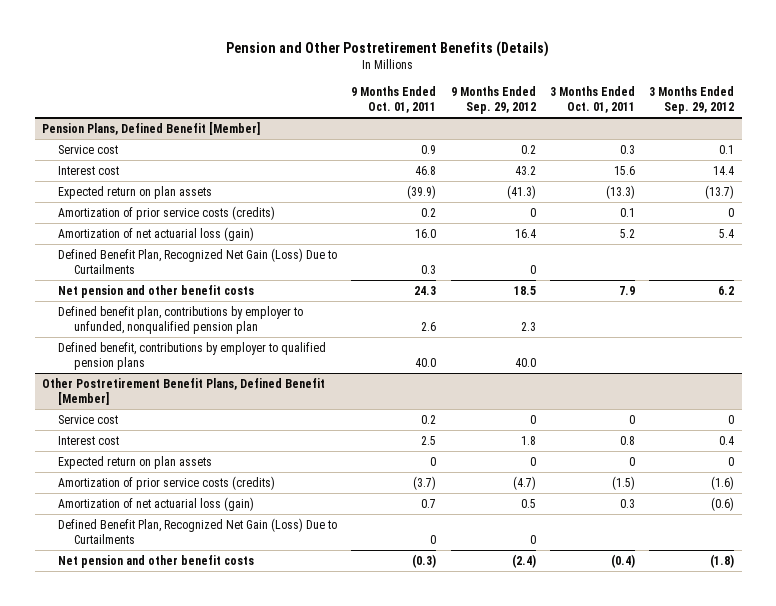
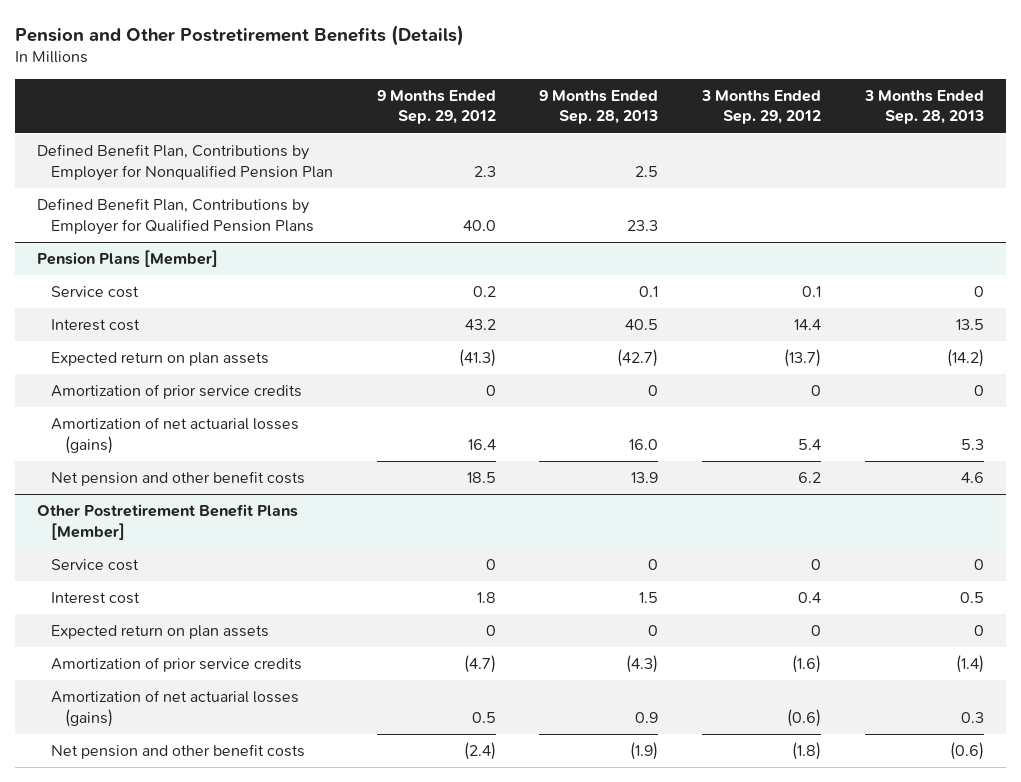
- | 9 Months Ended Oct. 01, 2011 | 9 Months Ended Sep. 29, 2012 | 3 Months Ended Oct. 01, 2011 | 3 Months Ended Sep. 29, 2012
+ | 9 Months Ended Sep. 29, 2012 | 9 Months Ended Sep. 28, 2013 | 3 Months Ended Sep. 29, 2012 | 3 Months Ended Sep. 28, 2013
- Pension Plans, Defined Benefit [Member]
+ Defined Benefit Plan, Contributions by Employer for Nonqualified Pension Plan | 2.3 | 2.5 | |
+ Defined Benefit Plan, Contributions by Employer for Qualified Pension Plans | 40.0 | 23.3 | |
+ Pension Plans [Member]
- Amortization of prior service costs (credits) | 0.2 | 0 | 0.1 | 0
- Amortization of net actuarial loss (gain) | 16.0 | 16.4 | 5.2 | 5.4
- Defined Benefit Plan, Recognized Net Gain (Loss) Due to Curtailments | 0.3 | 0 | |
+ Amortization of prior service credits | 0 | 0 | 0 | 0
+ Amortization of net actuarial losses (gains) | 16.4 | 16.0 | 5.4 | 5.3
- Defined benefit plan, contributions by employer to unfunded, nonqualified pension plan | 2.6 | 2.3 | |
- Defined benefit, contributions by employer to qualified pension plans | 40.0 | 40.0 | |
- Other Postretirement Benefit Plans, Defined Benefit [Member]
+ Other Postretirement Benefit Plans [Member]
- Amortization of prior service costs (credits) | (3.7) | (4.7) | (1.5) | (1.6)
- Amortization of net actuarial loss (gain) | 0.7 | 0.5 | 0.3 | (0.6)
- Defined Benefit Plan, Recognized Net Gain (Loss) Due to Curtailments | 0 | 0 | |
+ Amortization of prior service credits | (4.7) | (4.3) | (1.6) | (1.4)
+ Amortization of net actuarial losses (gains) | 0.5 | 0.9 | (0.6) | 0.3

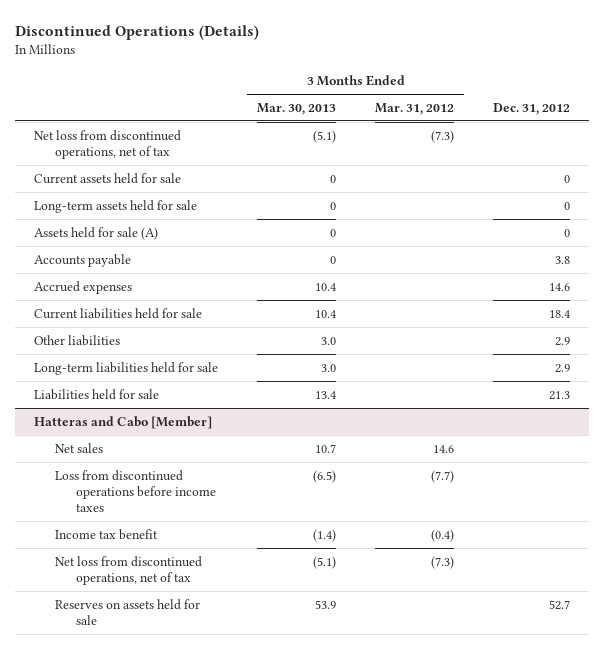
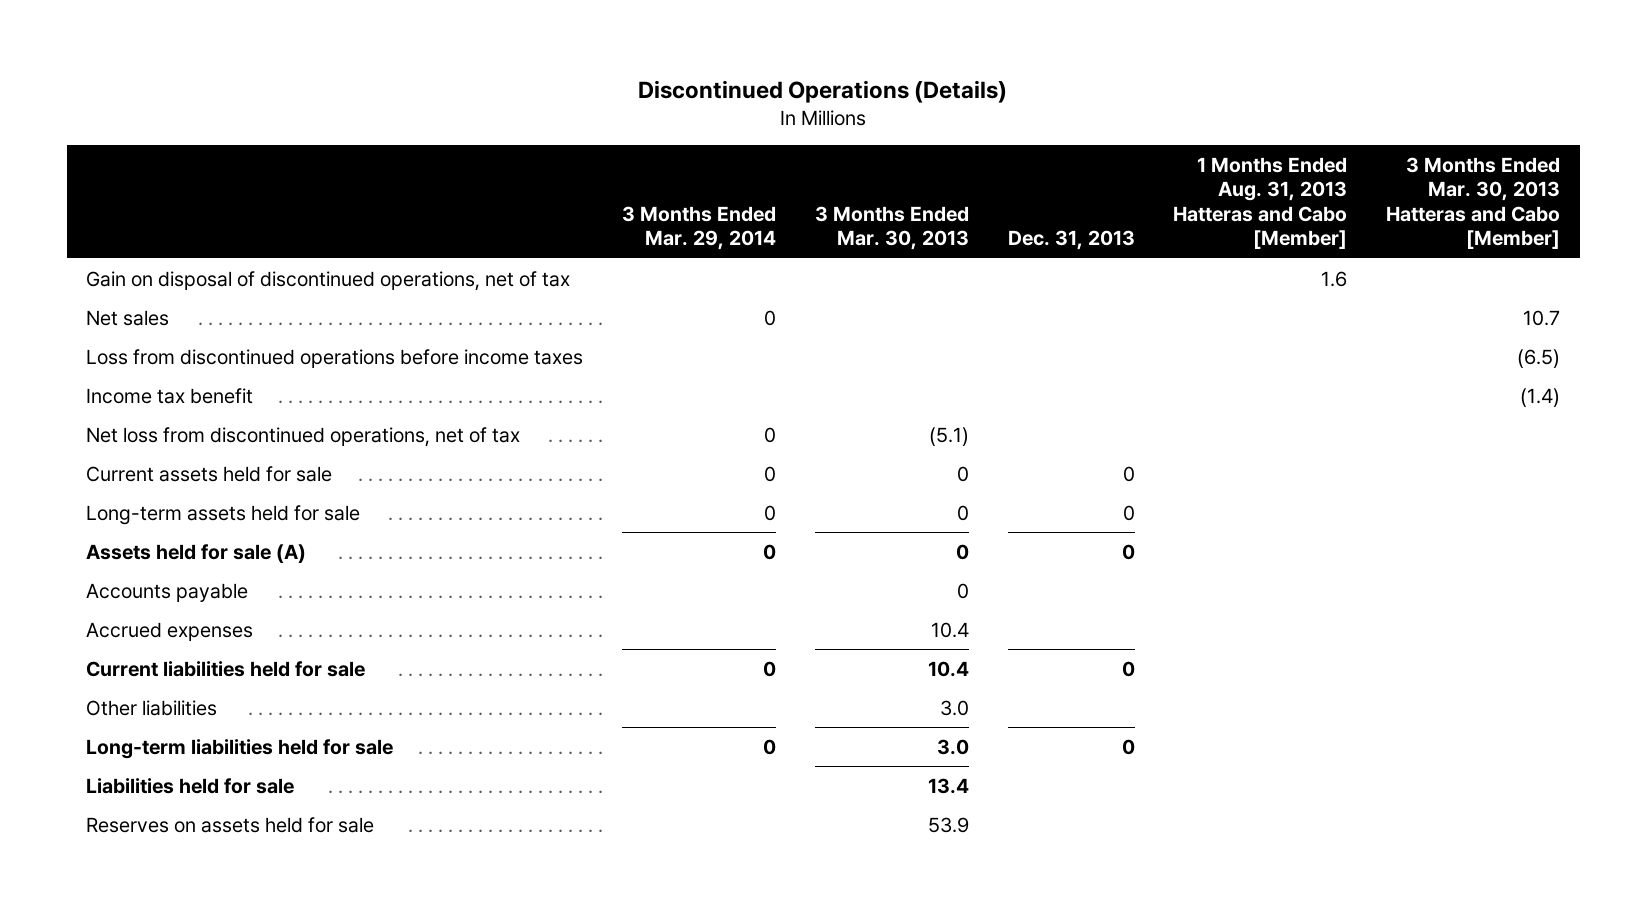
- | 3 Months Ended Mar. 30, 2013 | 3 Months Ended Mar. 31, 2012 | Dec. 31, 2012
+ | 3 Months Ended Mar. 29, 2014 | 3 Months Ended Mar. 30, 2013 | Dec. 31, 2013 | 1 Months Ended Aug. 31, 2013 Hatteras and Cabo [Member] | 3 Months Ended Mar. 30, 2013 Hatteras and Cabo [Member]
+ Gain on disposal of discontinued operations, net of tax | | | | 1.6 |
+ Net sales | 0 | | | | 10.7
+ Loss from discontinued operations before income taxes | | | | | (6.5)
+ Income tax benefit | | | | | (1.4)
- Hatteras and Cabo [Member]
- Net sales | 10.7 | 14.6 |
- Loss from discontinued operations before income taxes | (6.5) | (7.7) |
- Income tax benefit | (1.4) | (0.4) |
- Net loss from discontinued operations, net of tax | (5.1) | (7.3) |

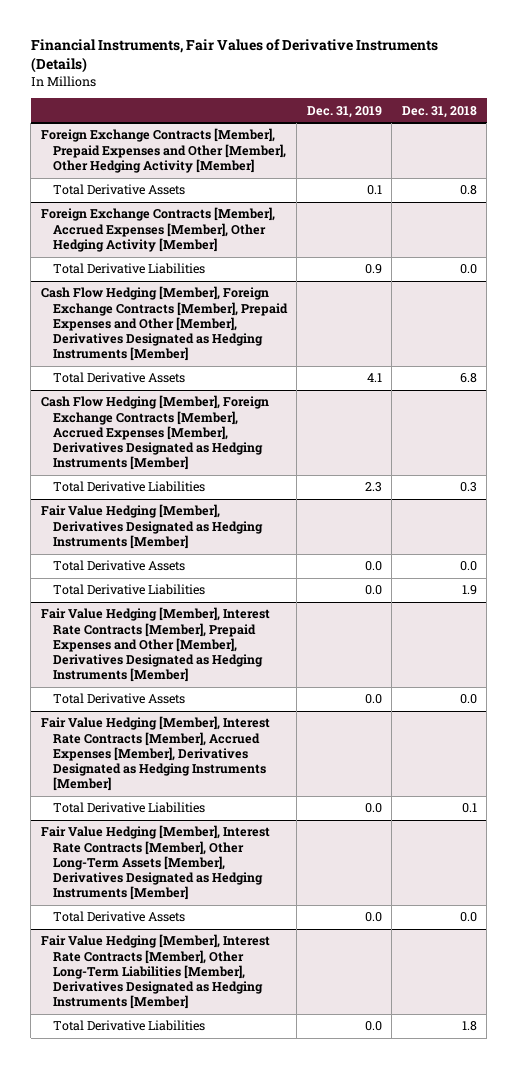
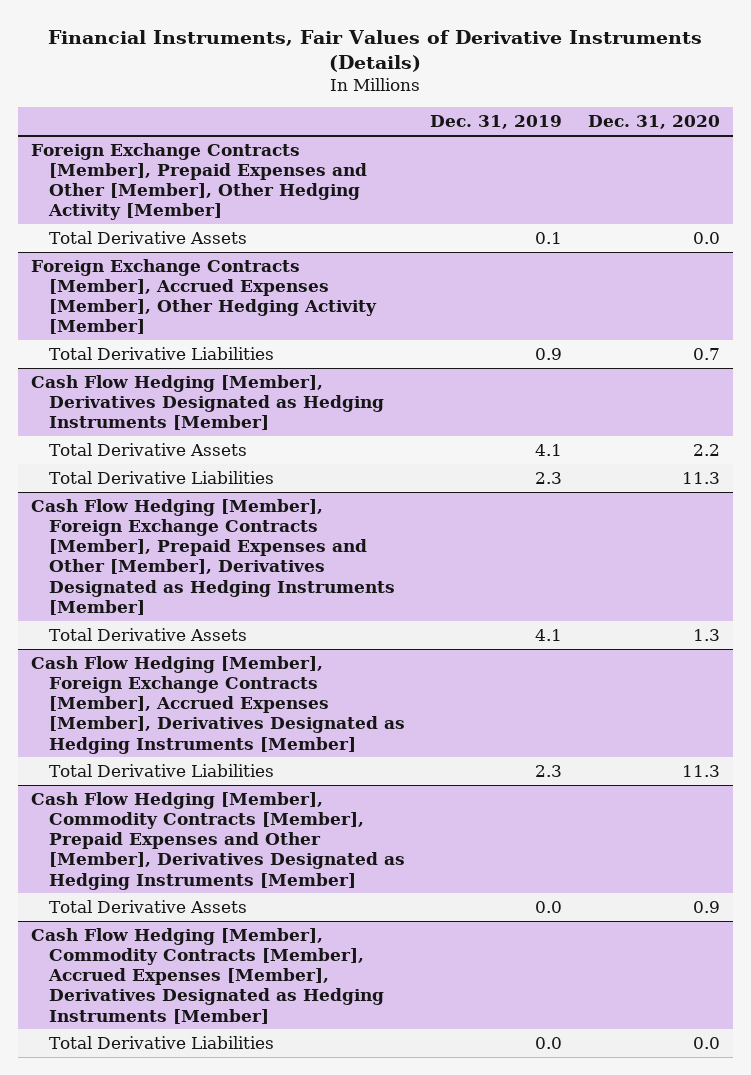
- | Dec. 31, 2019 | Dec. 31, 2018
+ | Dec. 31, 2019 | Dec. 31, 2020
+ Cash Flow Hedging [Member], Derivatives Designated as Hedging Instruments [Member]
+ Total Derivative Assets | 4.1 | 2.2
+ Total Derivative Liabilities | 2.3 | 11.3
- Fair Value Hedging [Member], Derivatives Designated as Hedging Instruments [Member]
- Total Derivative Assets | 0.0 | 0.0
- Total Derivative Liabilities | 0.0 | 1.9
- Fair Value Hedging [Member], Interest Rate Contracts [Member], Prepaid Expenses and Other [Member], Derivatives Designated as Hedging Instruments [Member]
- Total Derivative Assets | 0.0 | 0.0
- Fair Value Hedging [Member], Interest Rate Contracts [Member], Accrued Expenses [Member], Derivatives Designated as Hedging Instruments [Member]
- Total Derivative Liabilities | 0.0 | 0.1
- Fair Value Hedging [Member], Interest Rate Contracts [Member], Other Long-Term Assets [Member], Derivatives Designated as Hedging Instruments [Member]
+ Cash Flow Hedging [Member], Commodity Contracts [Member], Prepaid Expenses and Other [Member], Derivatives Designated as Hedging Instruments [Member]
- Fair Value Hedging [Member], Interest Rate Contracts [Member], Other Long-Term Liabilities [Member], Derivatives Designated as Hedging Instruments [Member]
+ Cash Flow Hedging [Member], Commodity Contracts [Member], Accrued Expenses [Member], Derivatives Designated as Hedging Instruments [Member]

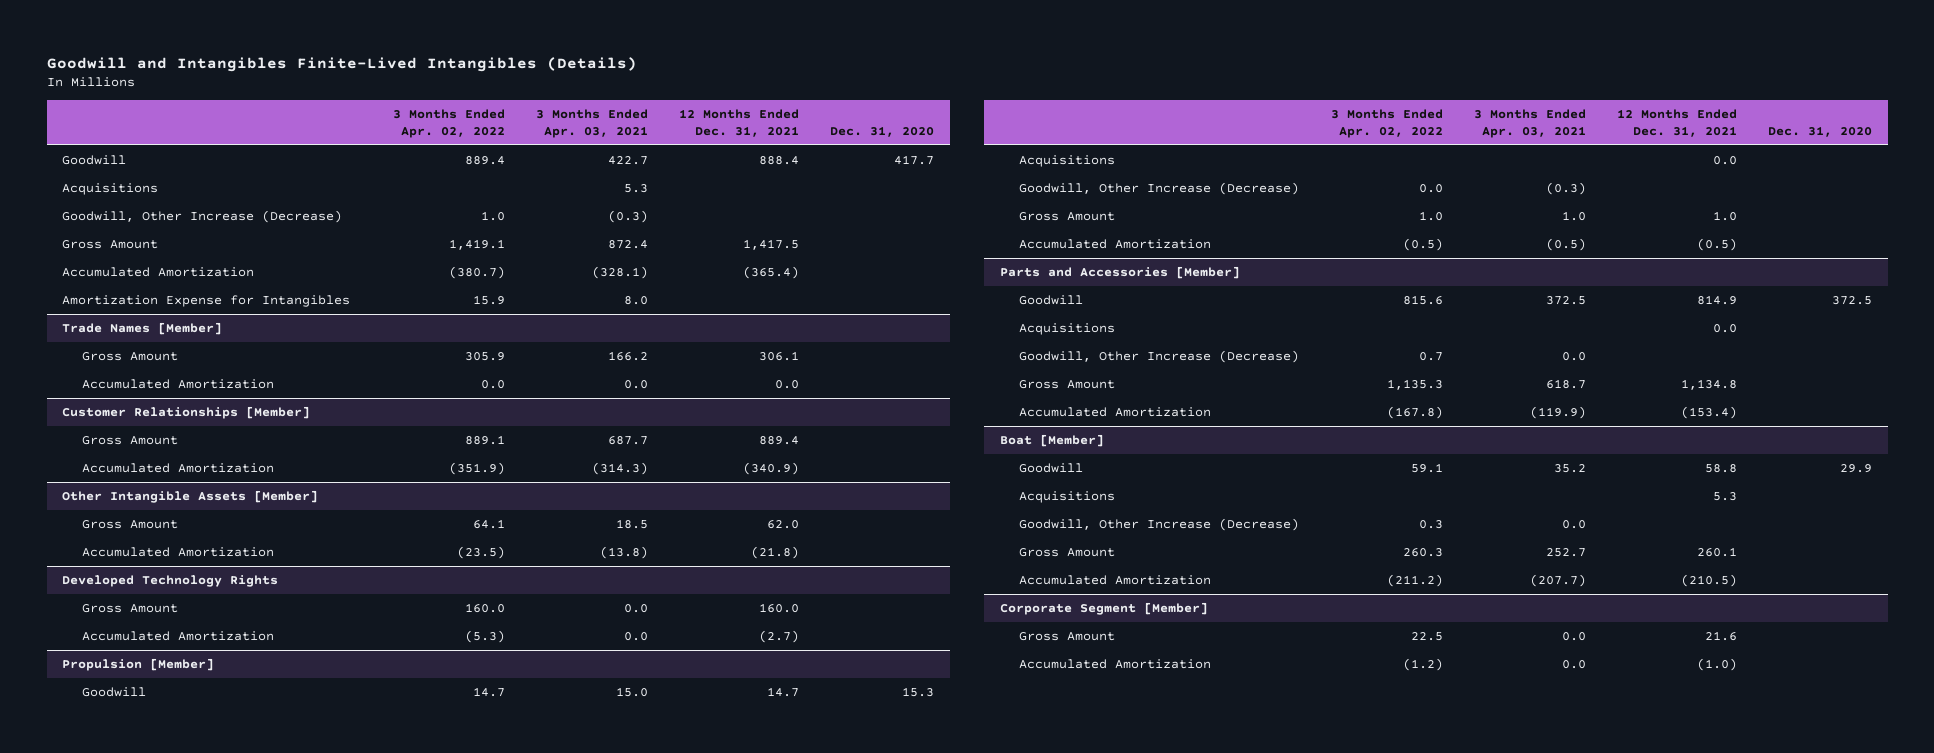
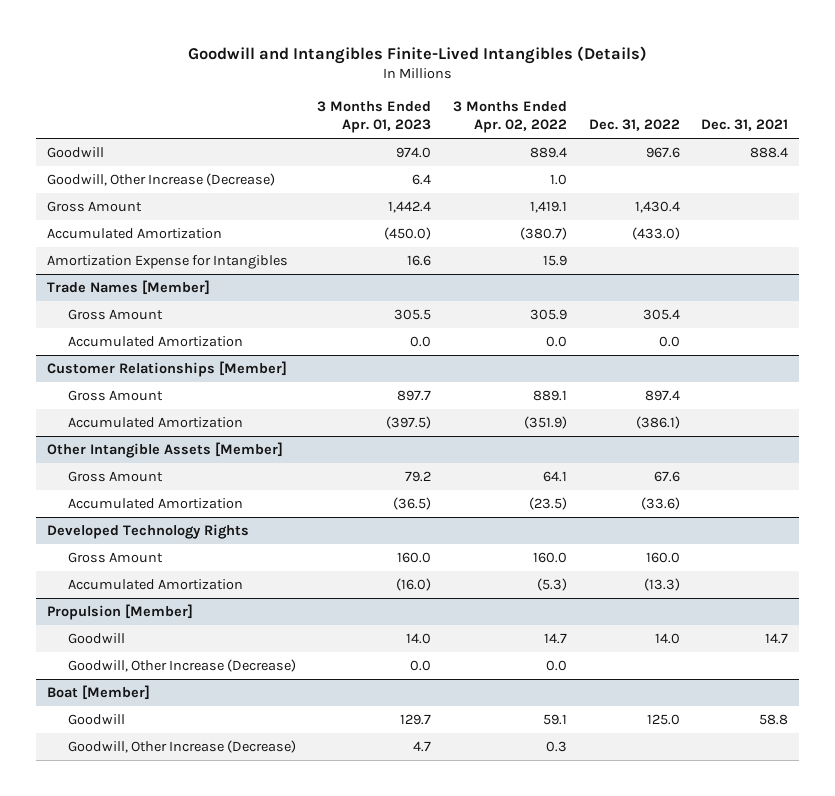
- | 3 Months Ended Apr. 02, 2022 | 3 Months Ended Apr. 03, 2021 | 12 Months Ended Dec. 31, 2021 | Dec. 31, 2020
+ | 3 Months Ended Apr. 01, 2023 | 3 Months Ended Apr. 02, 2022 | Dec. 31, 2022 | Dec. 31, 2021
- Acquisitions | | 5.3 | |
@ Propulsion [Member]
- Acquisitions | | | 0.0 |
- Gross Amount | 1.0 | 1.0 | 1.0 |
- Accumulated Amortization | (0.5) | (0.5) | (0.5) |
- Parts and Accessories [Member]
- Goodwill | 815.6 | 372.5 | 814.9 | 372.5
- Acquisitions | | | 0.0 |
- Goodwill, Other Increase (Decrease) | 0.7 | 0.0 | |
- Gross Amount | 1,135.3 | 618.7 | 1,134.8 |
- Accumulated Amortization | (167.8) | (119.9) | (153.4) |
@ Boat [Member]
- Acquisitions | | | 5.3 |
- Gross Amount | 260.3 | 252.7 | 260.1 |
- Accumulated Amortization | (211.2) | (207.7) | (210.5) |
- Corporate Segment [Member]
- Gross Amount | 22.5 | 0.0 | 21.6 |
- Accumulated Amortization | (1.2) | 0.0 | (1.0) |

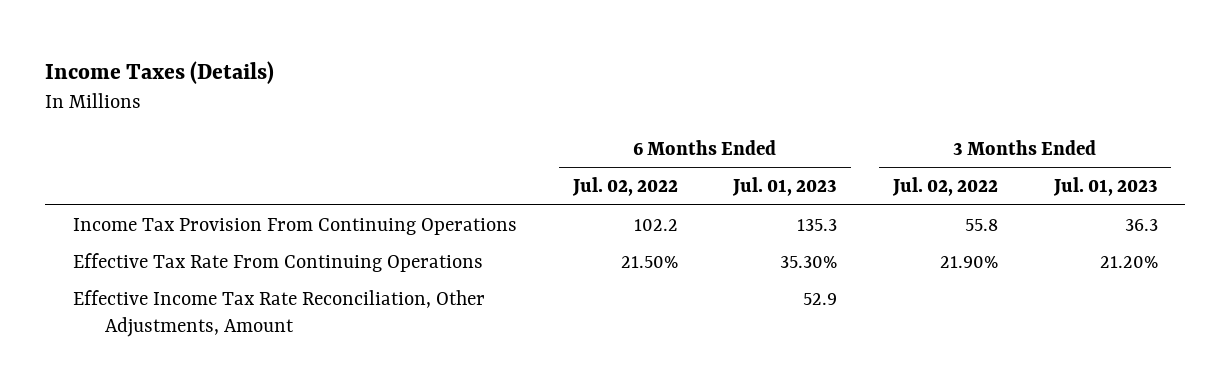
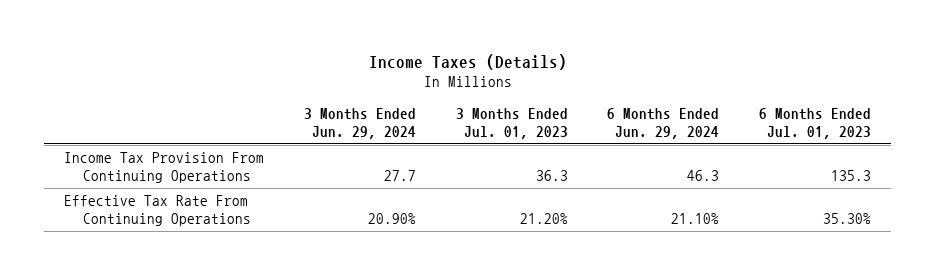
- | 6 Months Ended Jul. 02, 2022 | 6 Months Ended Jul. 01, 2023 | 3 Months Ended Jul. 02, 2022 | 3 Months Ended Jul. 01, 2023
+ | 3 Months Ended Jun. 29, 2024 | 3 Months Ended Jul. 01, 2023 | 6 Months Ended Jun. 29, 2024 | 6 Months Ended Jul. 01, 2023
- Effective Income Tax Rate Reconciliation, Other Adjustments, Amount | | 52.9 | |

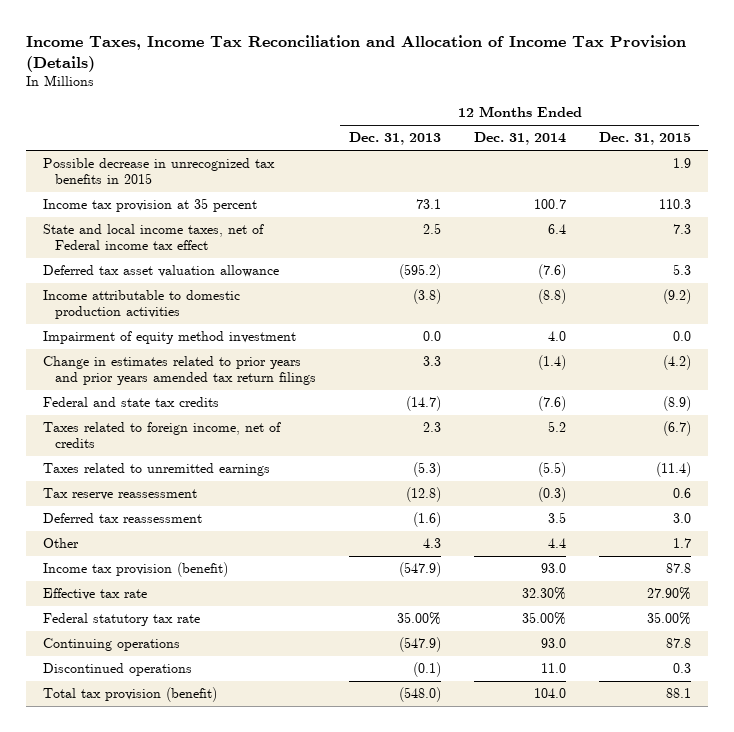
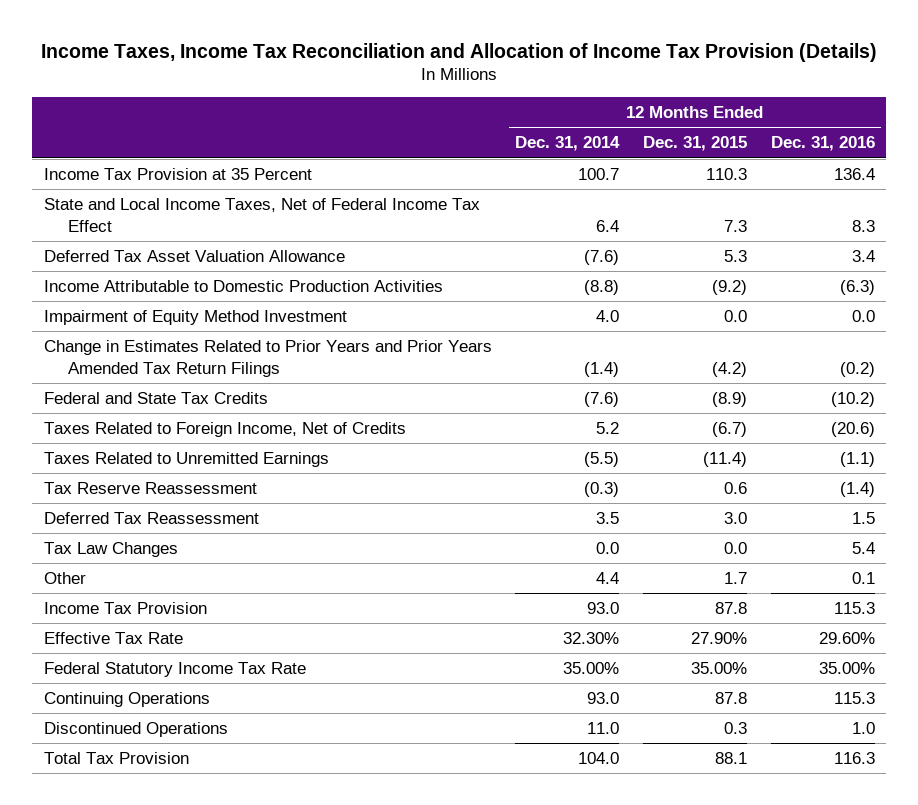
- | 12 Months Ended Dec. 31, 2013 | 12 Months Ended Dec. 31, 2014 | 12 Months Ended Dec. 31, 2015
+ | 12 Months Ended Dec. 31, 2014 | 12 Months Ended Dec. 31, 2015 | 12 Months Ended Dec. 31, 2016
- Possible decrease in unrecognized tax benefits in 2015 | | | 1.9
- Income tax provision at 35 percent | 73.1 | 100.7 | 110.3
- State and local income taxes, net of Federal income tax effect | 2.5 | 6.4 | 7.3
- Deferred tax asset valuation allowance | (595.2) | (7.6) | 5.3
- Income attributable to domestic production activities | (3.8) | (8.8) | (9.2)
- Impairment of equity method investment | 0.0 | 4.0 | 0.0
- Change in estimates related to prior years and prior years amended tax return filings | 3.3 | (1.4) | (4.2)
- Federal and state tax credits | (14.7) | (7.6) | (8.9)
- Taxes related to foreign income, net of credits | 2.3 | 5.2 | (6.7)
- Taxes related to unremitted earnings | (5.3) | (5.5) | (11.4)
- Tax reserve reassessment | (12.8) | (0.3) | 0.6
- Deferred tax reassessment | (1.6) | 3.5 | 3.0
+ Income Tax Provision at 35 Percent | 100.7 | 110.3 | 136.4
+ State and Local Income Taxes, Net of Federal Income Tax Effect | 6.4 | 7.3 | 8.3
+ Deferred Tax Asset Valuation Allowance | (7.6) | 5.3 | 3.4
+ Income Attributable to Domestic Production Activities | (8.8) | (9.2) | (6.3)
+ Impairment of Equity Method Investment | 4.0 | 0.0 | 0.0
+ Change in Estimates Related to Prior Years and Prior Years Amended Tax Return Filings | (1.4) | (4.2) | (0.2)
+ Federal and State Tax Credits | (7.6) | (8.9) | (10.2)
+ Taxes Related to Foreign Income, Net of Credits | 5.2 | (6.7) | (20.6)
+ Taxes Related to Unremitted Earnings | (5.5) | (11.4) | (1.1)
+ Tax Reserve Reassessment | (0.3) | 0.6 | (1.4)
+ Deferred Tax Reassessment | 3.5 | 3.0 | 1.5
+ Tax Law Changes | 0.0 | 0.0 | 5.4
- Income tax provision (benefit) | (547.9) | 93.0 | 87.8
- Effective tax rate | | 32.30% | 27.90%
- Federal statutory tax rate | 35.00% | 35.00% | 35.00%
- Continuing operations | (547.9) | 93.0 | 87.8
- Discontinued operations | (0.1) | 11.0 | 0.3
- Total tax provision (benefit) | (548.0) | 104.0 | 88.1
+ Income Tax Provision | 93.0 | 87.8 | 115.3
+ Effective Tax Rate | 32.30% | 27.90% | 29.60%
+ Federal Statutory Income Tax Rate | 35.00% | 35.00% | 35.00%
+ Continuing Operations | 93.0 | 87.8 | 115.3
+ Discontinued Operations | 11.0 | 0.3 | 1.0
+ Total Tax Provision | 104.0 | 88.1 | 116.3

